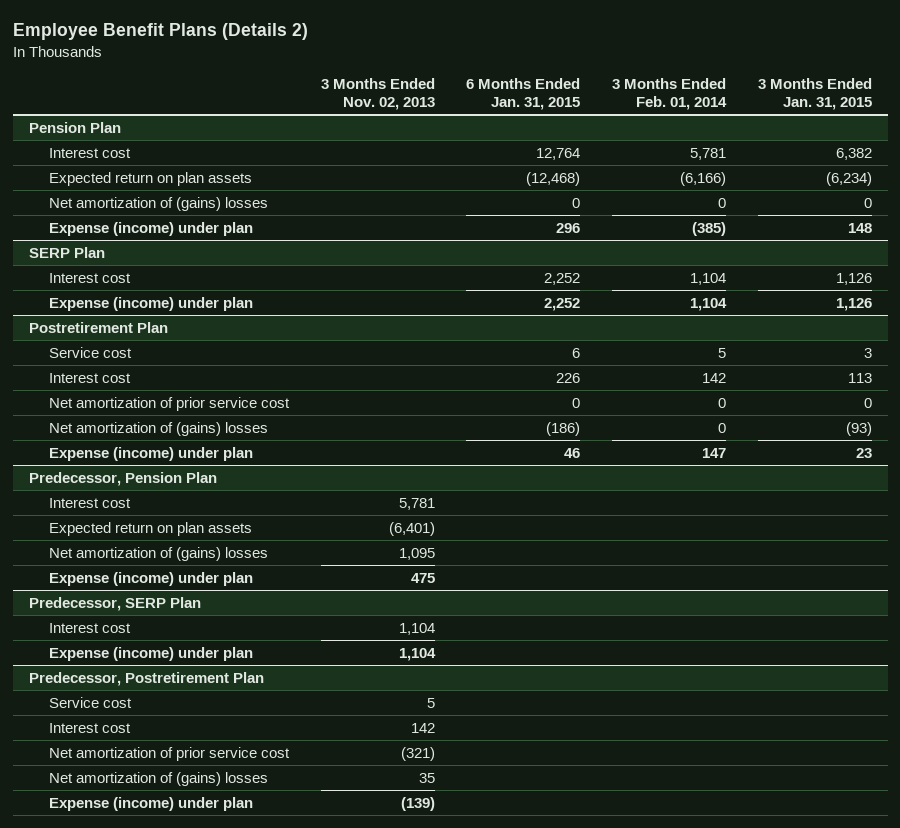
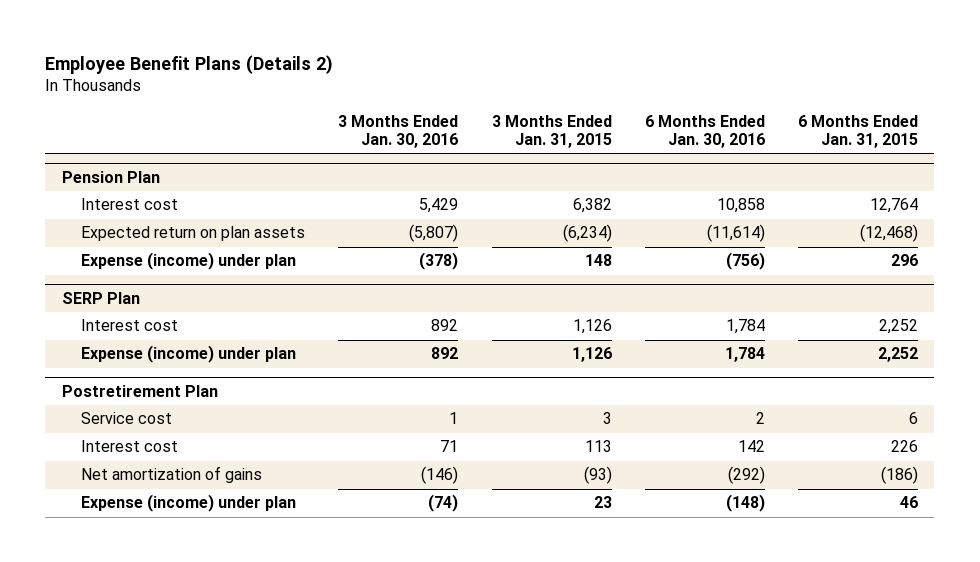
- | 3 Months Ended Nov. 02, 2013 | 6 Months Ended Jan. 31, 2015 | 3 Months Ended Feb. 01, 2014 | 3 Months Ended Jan. 31, 2015
+ | 3 Months Ended Jan. 30, 2016 | 3 Months Ended Jan. 31, 2015 | 6 Months Ended Jan. 30, 2016 | 6 Months Ended Jan. 31, 2015
@ Pension Plan
- Net amortization of (gains) losses | | 0 | 0 | 0
@ Postretirement Plan
- Net amortization of prior service cost | | 0 | 0 | 0
- Net amortization of (gains) losses | | (186) | 0 | (93)
+ Net amortization of gains | (146) | (93) | (292) | (186)
- Predecessor, Pension Plan
- Interest cost | 5,781 | | |
- Expected return on plan assets | (6,401) | | |
- Net amortization of (gains) losses | 1,095 | | |
- Expense (income) under plan | 475 | | |
- Predecessor, SERP Plan
- Interest cost | 1,104 | | |
- Expense (income) under plan | 1,104 | | |
- Predecessor, Postretirement Plan
- Service cost | 5 | | |
- Interest cost | 142 | | |
- Net amortization of prior service cost | (321) | | |
- Net amortization of (gains) losses | 35 | | |
- Expense (income) under plan | (139) | | |

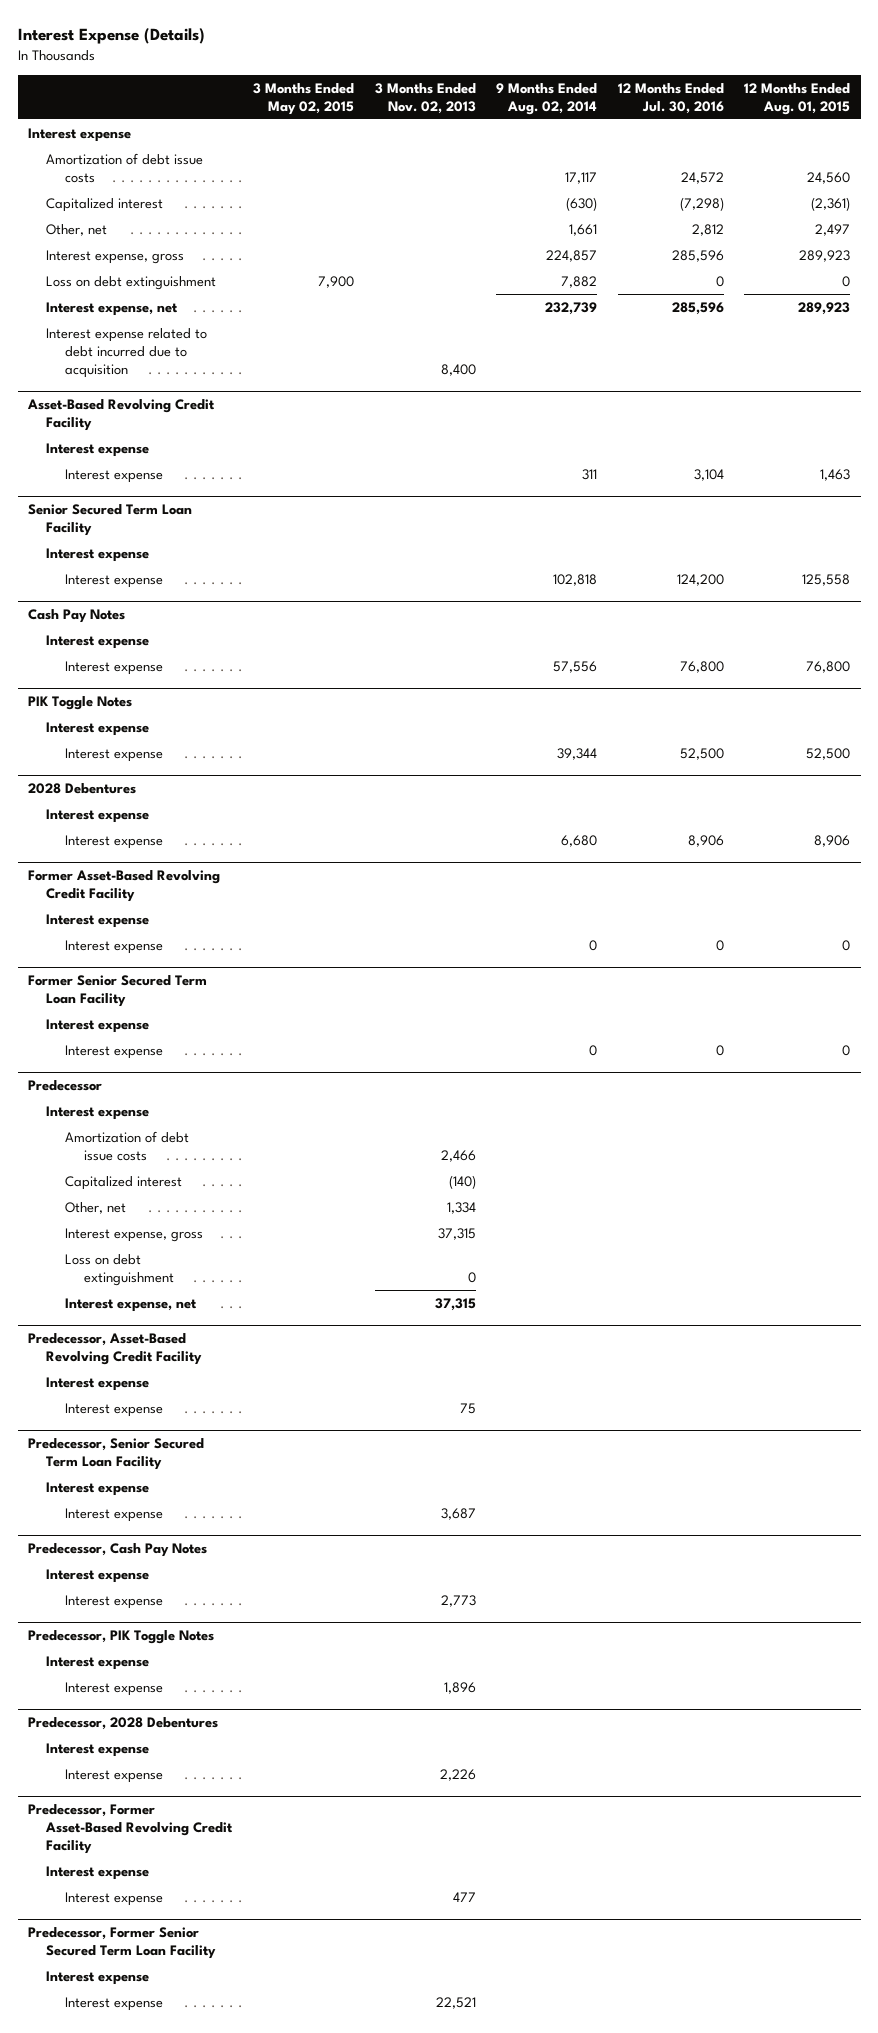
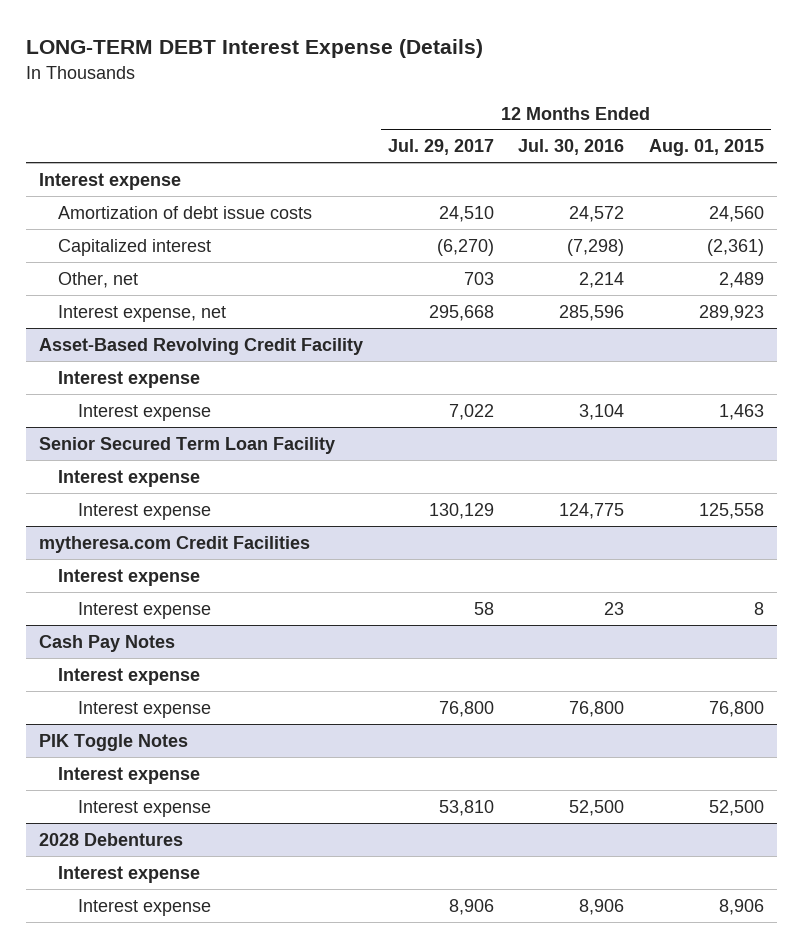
- Interest Expense (Details)
+ LONG-TERM DEBT Interest Expense (Details)
- | 3 Months Ended May 02, 2015 | 3 Months Ended Nov. 02, 2013 | 9 Months Ended Aug. 02, 2014 | 12 Months Ended Jul. 30, 2016 | 12 Months Ended Aug. 01, 2015
+ | 12 Months Ended Jul. 29, 2017 | 12 Months Ended Jul. 30, 2016 | 12 Months Ended Aug. 01, 2015
- Other, net | | | 1,661 | 2,812 | 2,497
- Interest expense, gross | | | 224,857 | 285,596 | 289,923
- Loss on debt extinguishment | 7,900 | | 7,882 | 0 | 0
+ Other, net | 703 | 2,214 | 2,489
- Interest expense related to debt incurred due to acquisition | | 8,400 | | |
@ Senior Secured Term Loan Facility
- Interest expense | | | 102,818 | 124,200 | 125,558
+ Interest expense | 130,129 | 124,775 | 125,558
+ mytheresa.com Credit Facilities
+ Interest expense
+ Interest expense | 58 | 23 | 8
- Former Asset-Based Revolving Credit Facility
- Interest expense
- Interest expense | | | 0 | 0 | 0
- Former Senior Secured Term Loan Facility
- Interest expense
- Interest expense | | | 0 | 0 | 0
- Predecessor
- Interest expense
- Amortization of debt issue costs | | 2,466 | | |
- Capitalized interest | | (140) | | |
- Other, net | | 1,334 | | |
- Interest expense, gross | | 37,315 | | |
- Loss on debt extinguishment | | 0 | | |
- Interest expense, net | | 37,315 | | |
- Predecessor, Asset-Based Revolving Credit Facility
- Interest expense
- Interest expense | | 75 | | |
- Predecessor, Senior Secured Term Loan Facility
- Interest expense
- Interest expense | | 3,687 | | |
- Predecessor, Cash Pay Notes
- Interest expense
- Interest expense | | 2,773 | | |
- Predecessor, PIK Toggle Notes
- Interest expense
- Interest expense | | 1,896 | | |
- Predecessor, 2028 Debentures
- Interest expense
- Interest expense | | 2,226 | | |
- Predecessor, Former Asset-Based Revolving Credit Facility
- Interest expense
- Interest expense | | 477 | | |
- Predecessor, Former Senior Secured Term Loan Facility
- Interest expense
- Interest expense | | 22,521 | | |

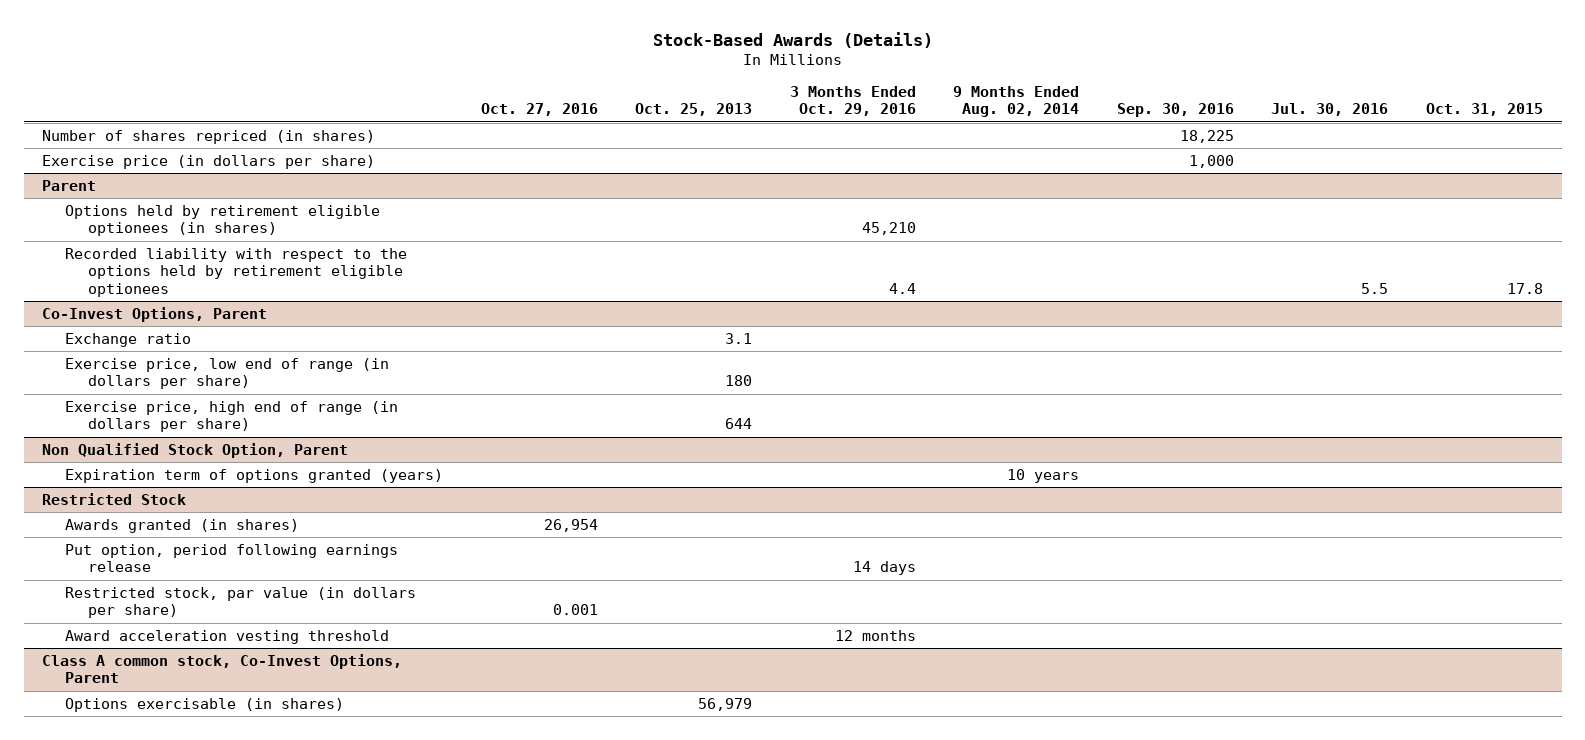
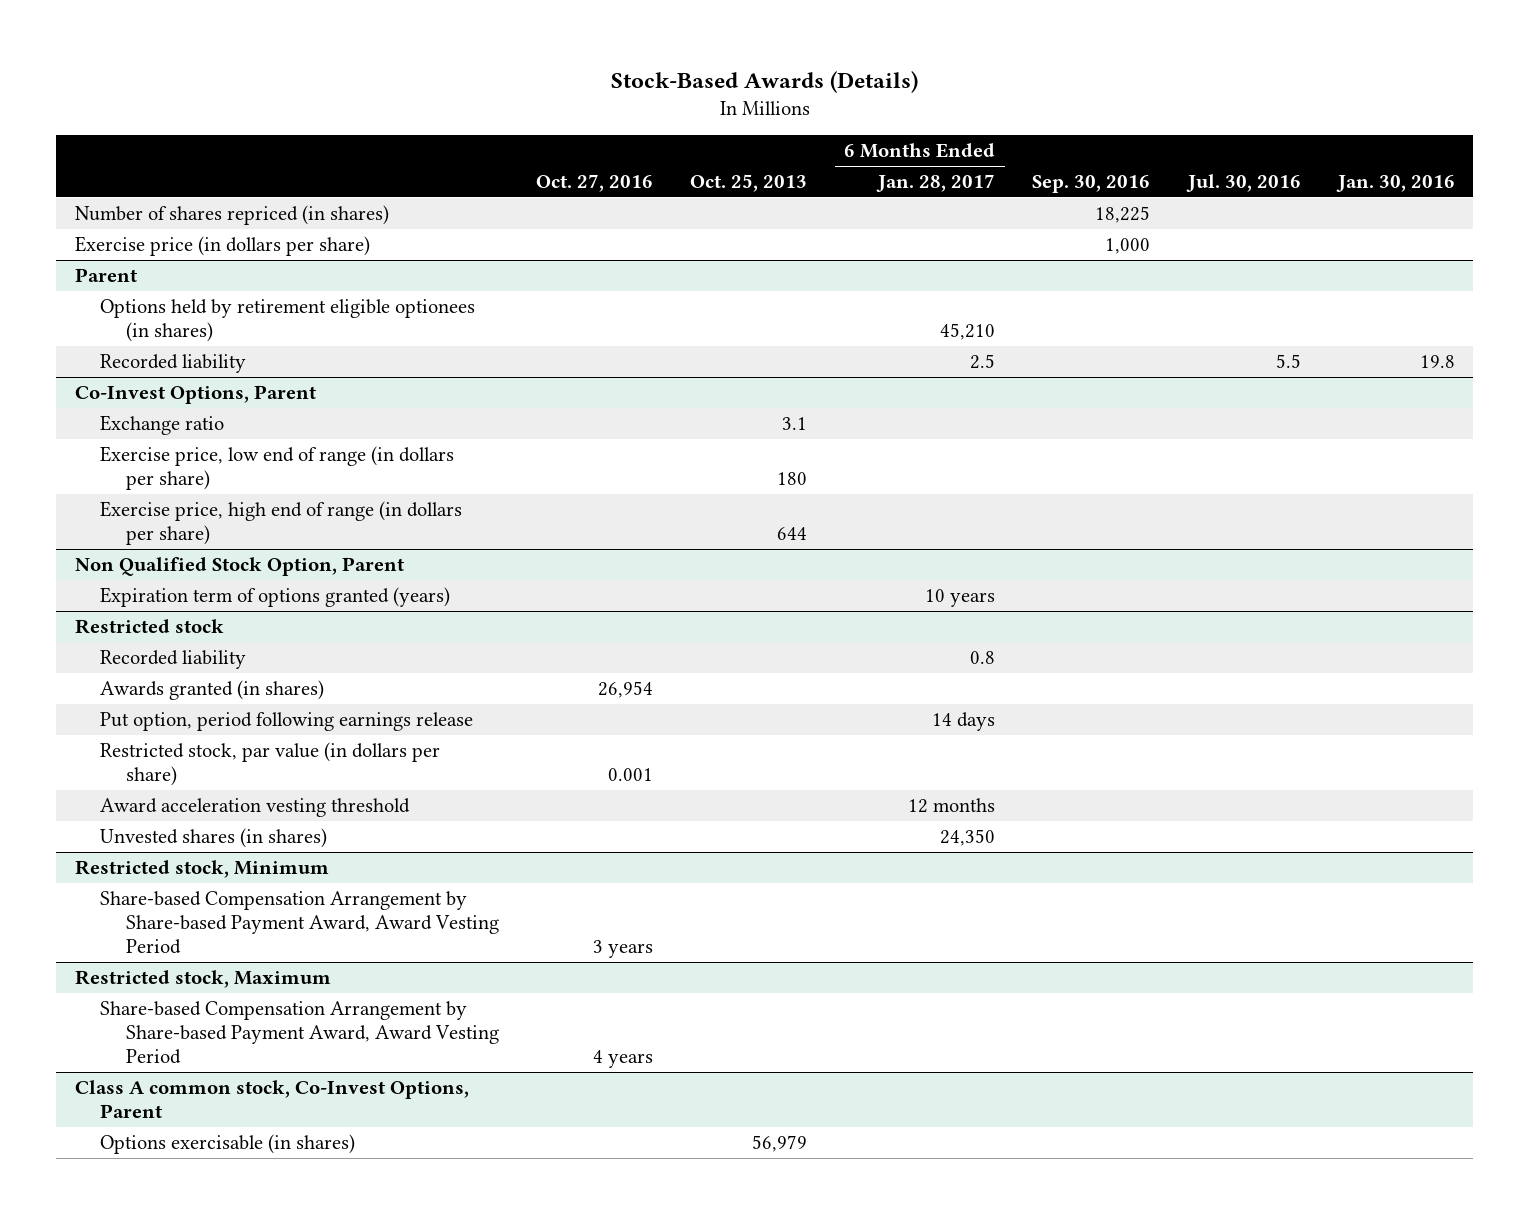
- | Oct. 27, 2016 | Oct. 25, 2013 | 3 Months Ended Oct. 29, 2016 | 9 Months Ended Aug. 02, 2014 | Sep. 30, 2016 | Jul. 30, 2016 | Oct. 31, 2015
+ | Oct. 27, 2016 | Oct. 25, 2013 | 6 Months Ended Jan. 28, 2017 | Sep. 30, 2016 | Jul. 30, 2016 | Jan. 30, 2016
@ Parent
- Recorded liability with respect to the options held by retirement eligible optionees | | | 4.4 | | | 5.5 | 17.8
+ Recorded liability | | | 2.5 | | 5.5 | 19.8
- Restricted Stock
+ Restricted stock
+ Recorded liability | | | 0.8 | | |
+ Unvested shares (in shares) | | | 24,350 | | |
+ Restricted stock, Minimum
+ Share-based Compensation Arrangement by Share-based Payment Award, Award Vesting Period | 3 years | | | | |
+ Restricted stock, Maximum
+ Share-based Compensation Arrangement by Share-based Payment Award, Award Vesting Period | 4 years | | | | |

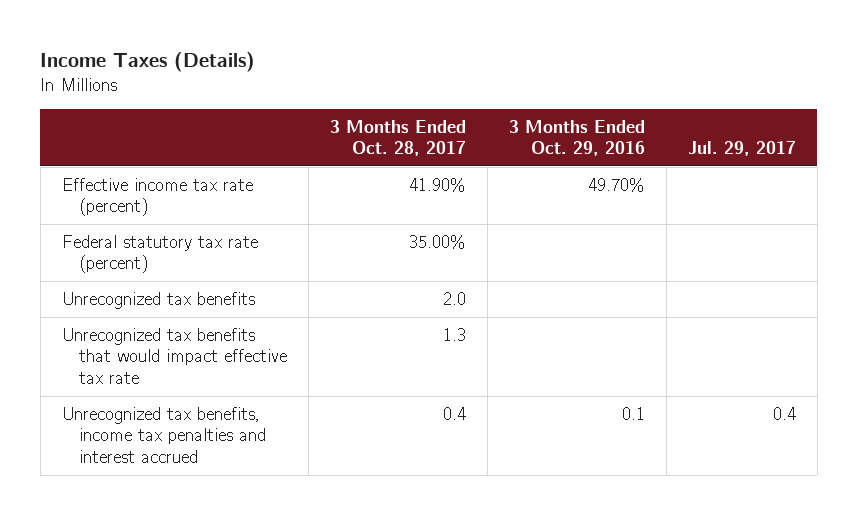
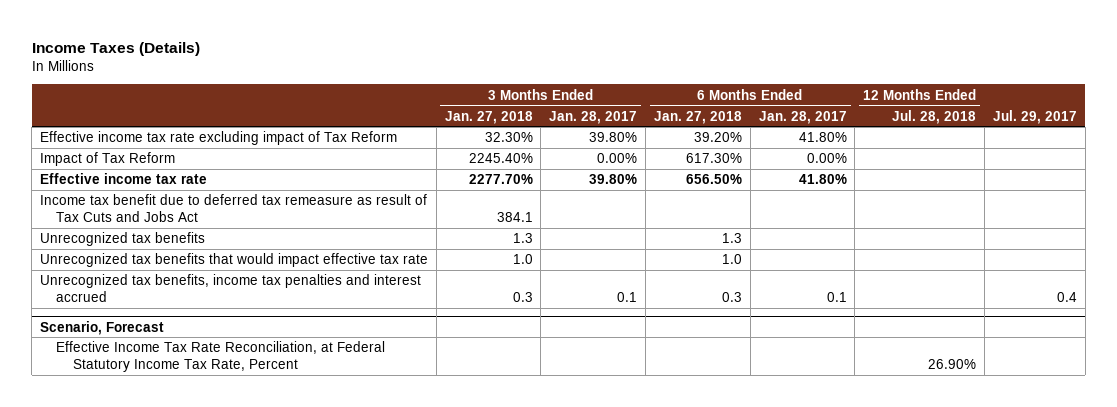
- | 3 Months Ended Oct. 28, 2017 | 3 Months Ended Oct. 29, 2016 | Jul. 29, 2017
+ | 3 Months Ended Jan. 27, 2018 | 3 Months Ended Jan. 28, 2017 | 6 Months Ended Jan. 27, 2018 | 6 Months Ended Jan. 28, 2017 | 12 Months Ended Jul. 28, 2018 | Jul. 29, 2017
- Effective income tax rate (percent) | 41.90% | 49.70% |
- Federal statutory tax rate (percent) | 35.00% | |
+ Effective income tax rate excluding impact of Tax Reform | 32.30% | 39.80% | 39.20% | 41.80% | |
+ Impact of Tax Reform | 2245.40% | 0.00% | 617.30% | 0.00% | |
+ Effective income tax rate | 2277.70% | 39.80% | 656.50% | 41.80% | |
+ Income tax benefit due to deferred tax remeasure as result of Tax Cuts and Jobs Act | 384.1 | | | | |
+ Scenario, Forecast
+ Effective Income Tax Rate Reconciliation, at Federal Statutory Income Tax Rate, Percent | | | | | 26.90% |

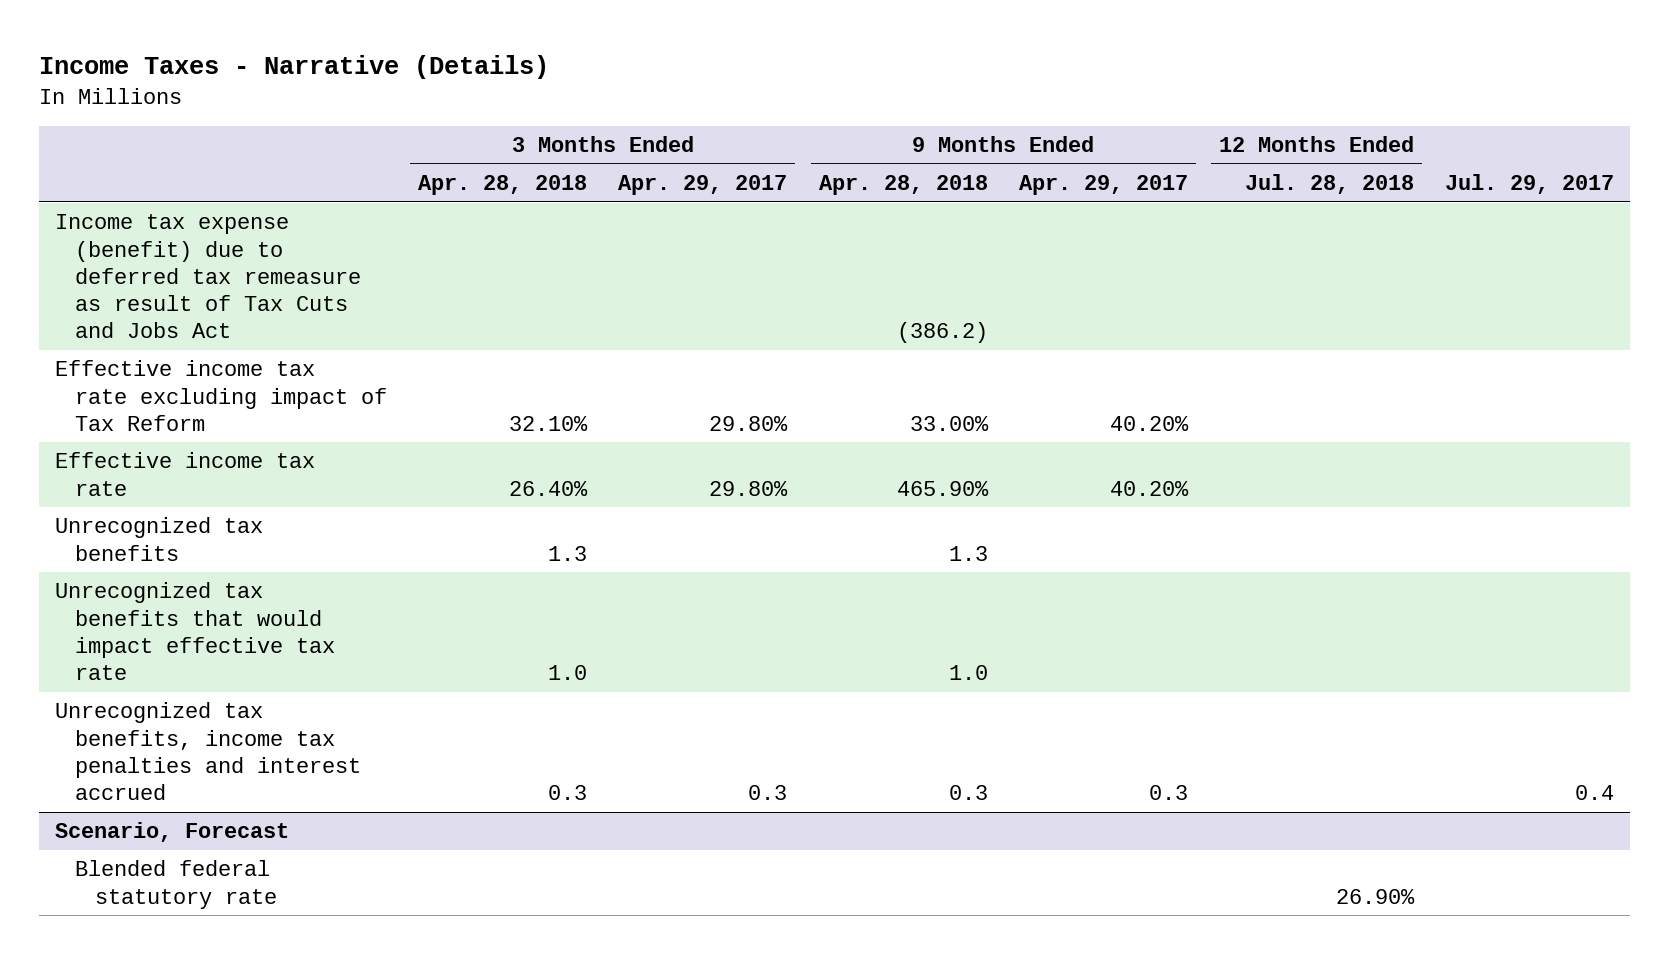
- Income Taxes (Details)
+ Income Taxes - Narrative (Details)
- | 3 Months Ended Jan. 27, 2018 | 3 Months Ended Jan. 28, 2017 | 6 Months Ended Jan. 27, 2018 | 6 Months Ended Jan. 28, 2017 | 12 Months Ended Jul. 28, 2018 | Jul. 29, 2017
+ | 3 Months Ended Apr. 28, 2018 | 3 Months Ended Apr. 29, 2017 | 9 Months Ended Apr. 28, 2018 | 9 Months Ended Apr. 29, 2017 | 12 Months Ended Jul. 28, 2018 | Jul. 29, 2017
+ Income tax expense (benefit) due to deferred tax remeasure as result of Tax Cuts and Jobs Act | | | (386.2) | | |
- Impact of Tax Reform | 2245.40% | 0.00% | 617.30% | 0.00% | |
- Income tax benefit due to deferred tax remeasure as result of Tax Cuts and Jobs Act | 384.1 | | | | |
@ Scenario, Forecast
- Effective Income Tax Rate Reconciliation, at Federal Statutory Income Tax Rate, Percent | | | | | 26.90% |
+ Blended federal statutory rate | | | | | 26.90% |

